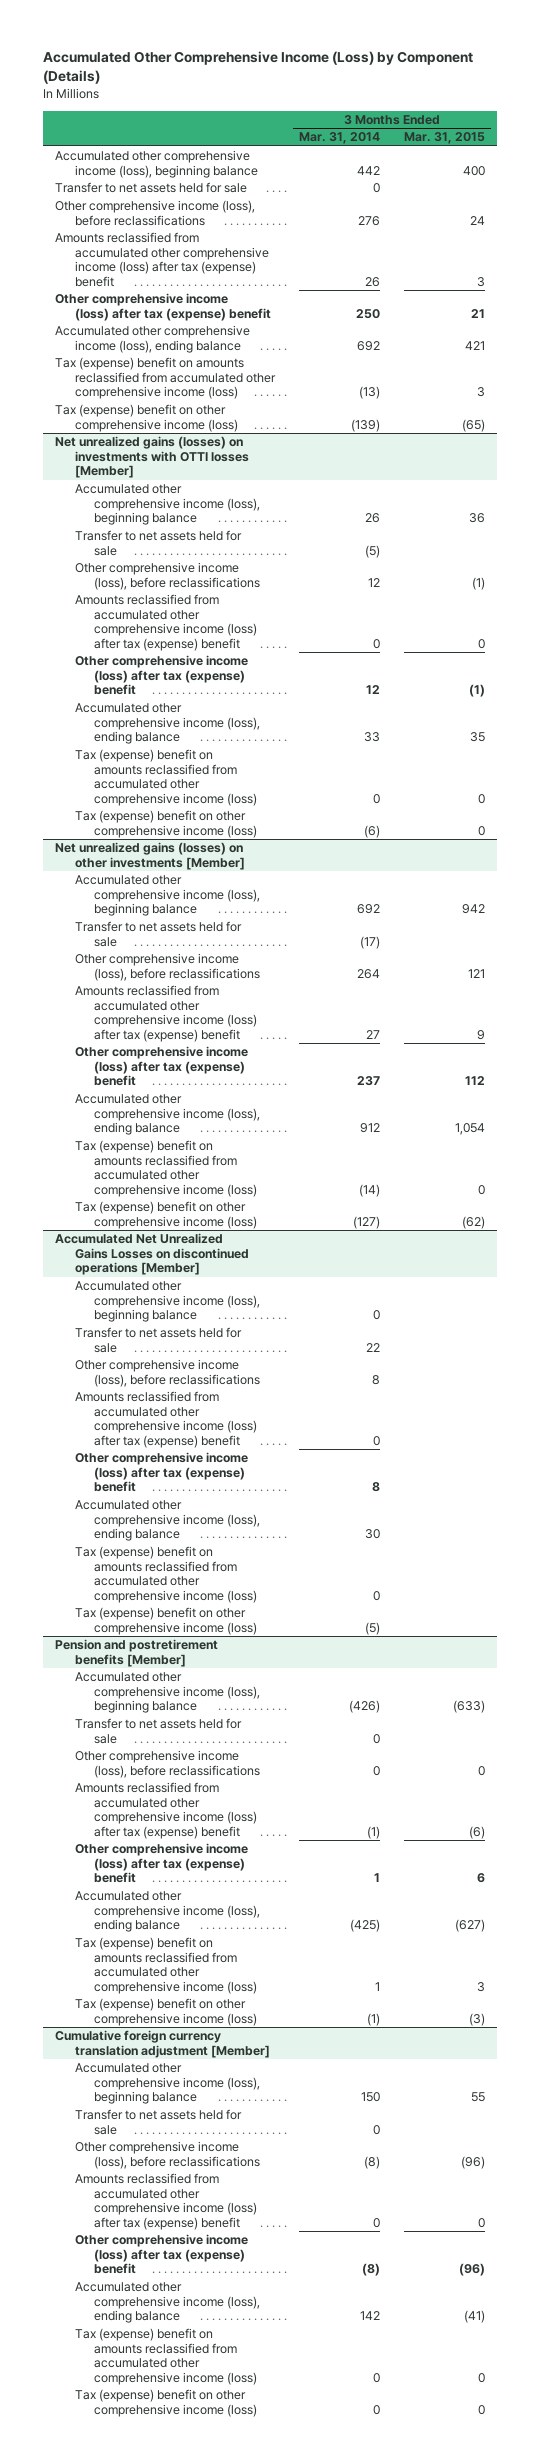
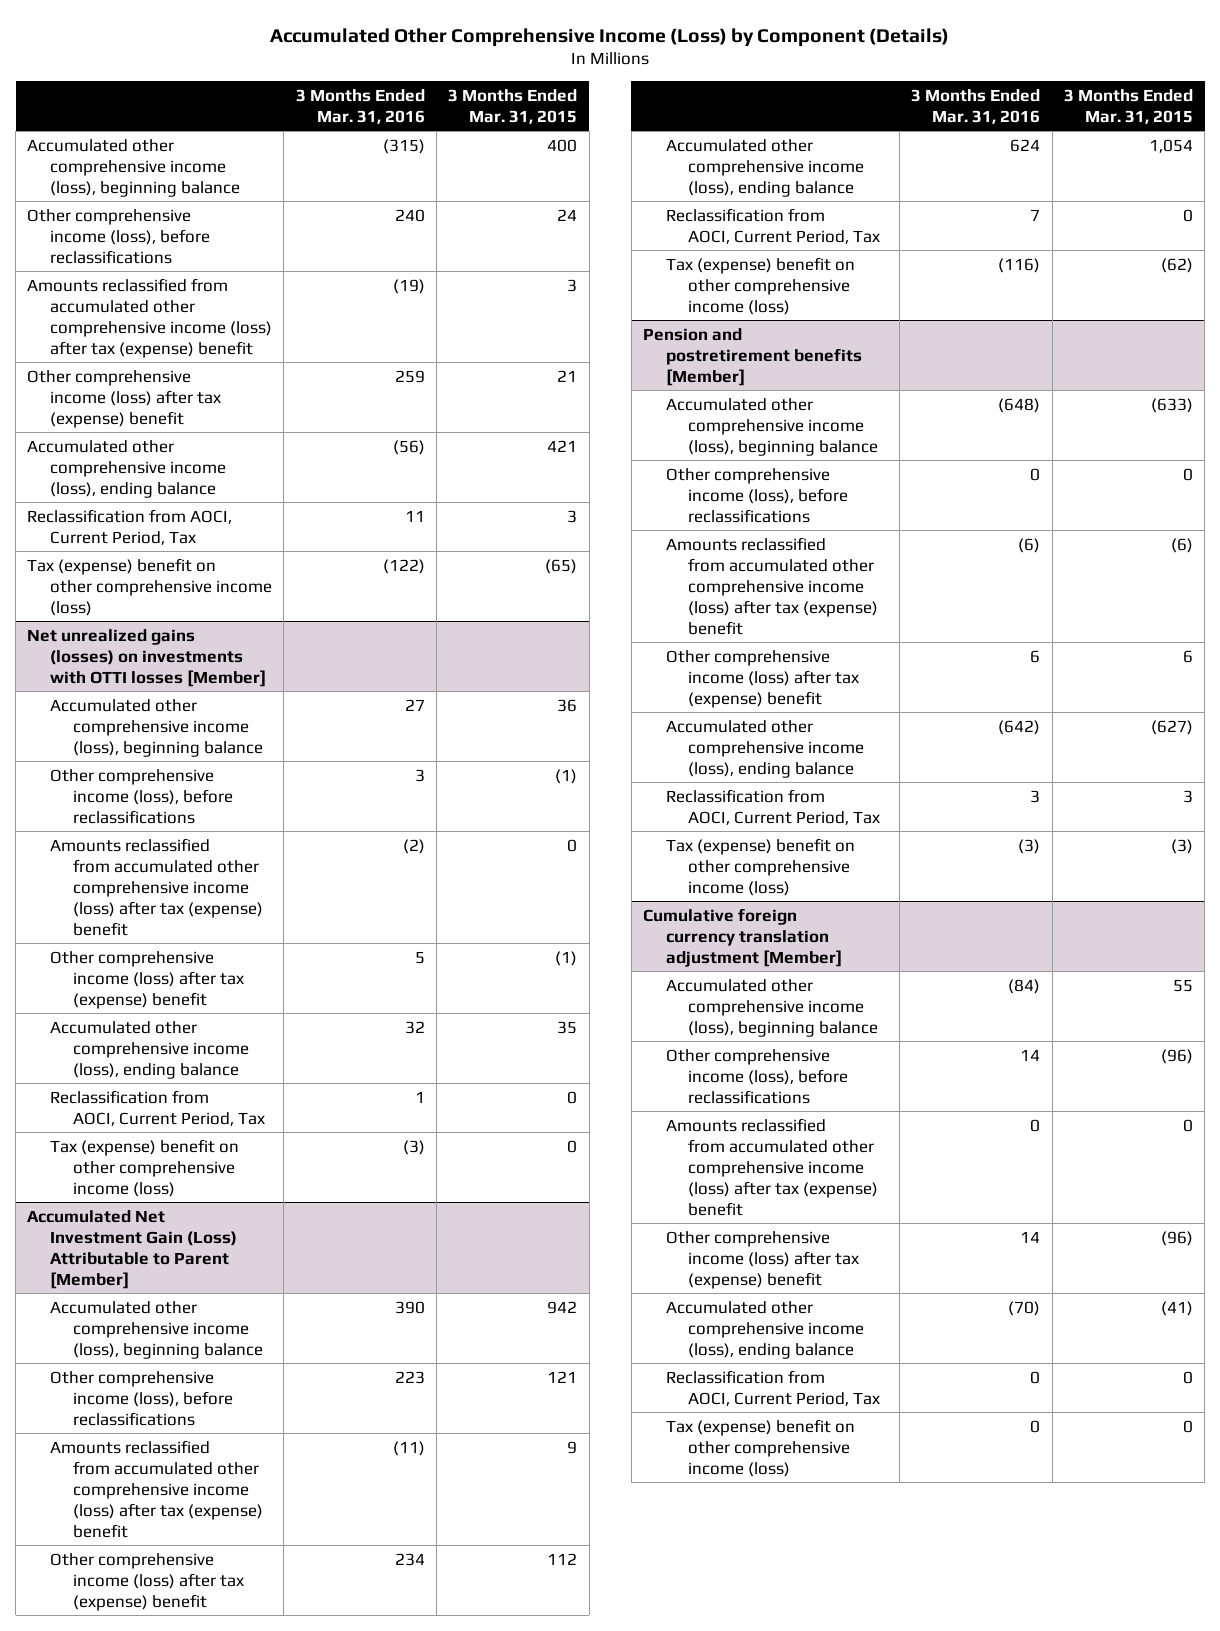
- | 3 Months Ended Mar. 31, 2014 | 3 Months Ended Mar. 31, 2015
+ | 3 Months Ended Mar. 31, 2016 | 3 Months Ended Mar. 31, 2015
- Transfer to net assets held for sale | 0 |
- Tax (expense) benefit on amounts reclassified from accumulated other comprehensive income (loss) | (13) | 3
+ Reclassification from AOCI, Current Period, Tax | 11 | 3
@ Net unrealized gains (losses) on investments with OTTI losses [Member]
- Transfer to net assets held for sale | (5) |
- Tax (expense) benefit on amounts reclassified from accumulated other comprehensive income (loss) | 0 | 0
+ Reclassification from AOCI, Current Period, Tax | 1 | 0
- Net unrealized gains (losses) on other investments [Member]
+ Accumulated Net Investment Gain (Loss) Attributable to Parent [Member]
- Transfer to net assets held for sale | (17) |
- Tax (expense) benefit on amounts reclassified from accumulated other comprehensive income (loss) | (14) | 0
+ Reclassification from AOCI, Current Period, Tax | 7 | 0
- Accumulated Net Unrealized Gains Losses on discontinued operations [Member]
- Accumulated other comprehensive income (loss), beginning balance | 0 |
- Transfer to net assets held for sale | 22 |
- Other comprehensive income (loss), before reclassifications | 8 |
- Amounts reclassified from accumulated other comprehensive income (loss) after tax (expense) benefit | 0 |
- Other comprehensive income (loss) after tax (expense) benefit | 8 |
- Accumulated other comprehensive income (loss), ending balance | 30 |
- Tax (expense) benefit on amounts reclassified from accumulated other comprehensive income (loss) | 0 |
- Tax (expense) benefit on other comprehensive income (loss) | (5) |
@ Pension and postretirement benefits [Member]
- Transfer to net assets held for sale | 0 |
- Tax (expense) benefit on amounts reclassified from accumulated other comprehensive income (loss) | 1 | 3
+ Reclassification from AOCI, Current Period, Tax | 3 | 3
@ Cumulative foreign currency translation adjustment [Member]
- Transfer to net assets held for sale | 0 |
- Tax (expense) benefit on amounts reclassified from accumulated other comprehensive income (loss) | 0 | 0
+ Reclassification from AOCI, Current Period, Tax | 0 | 0

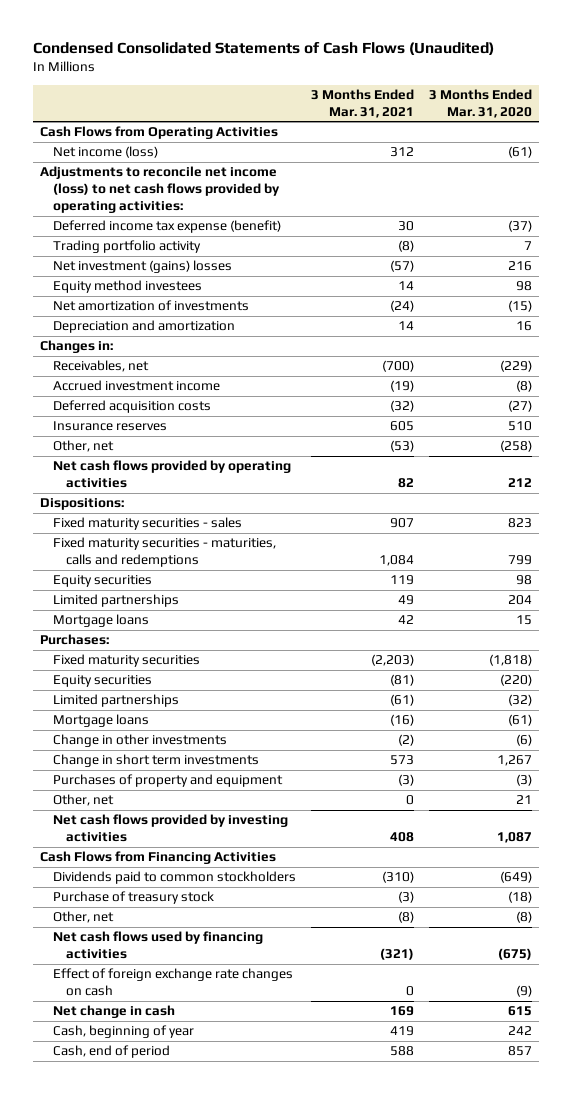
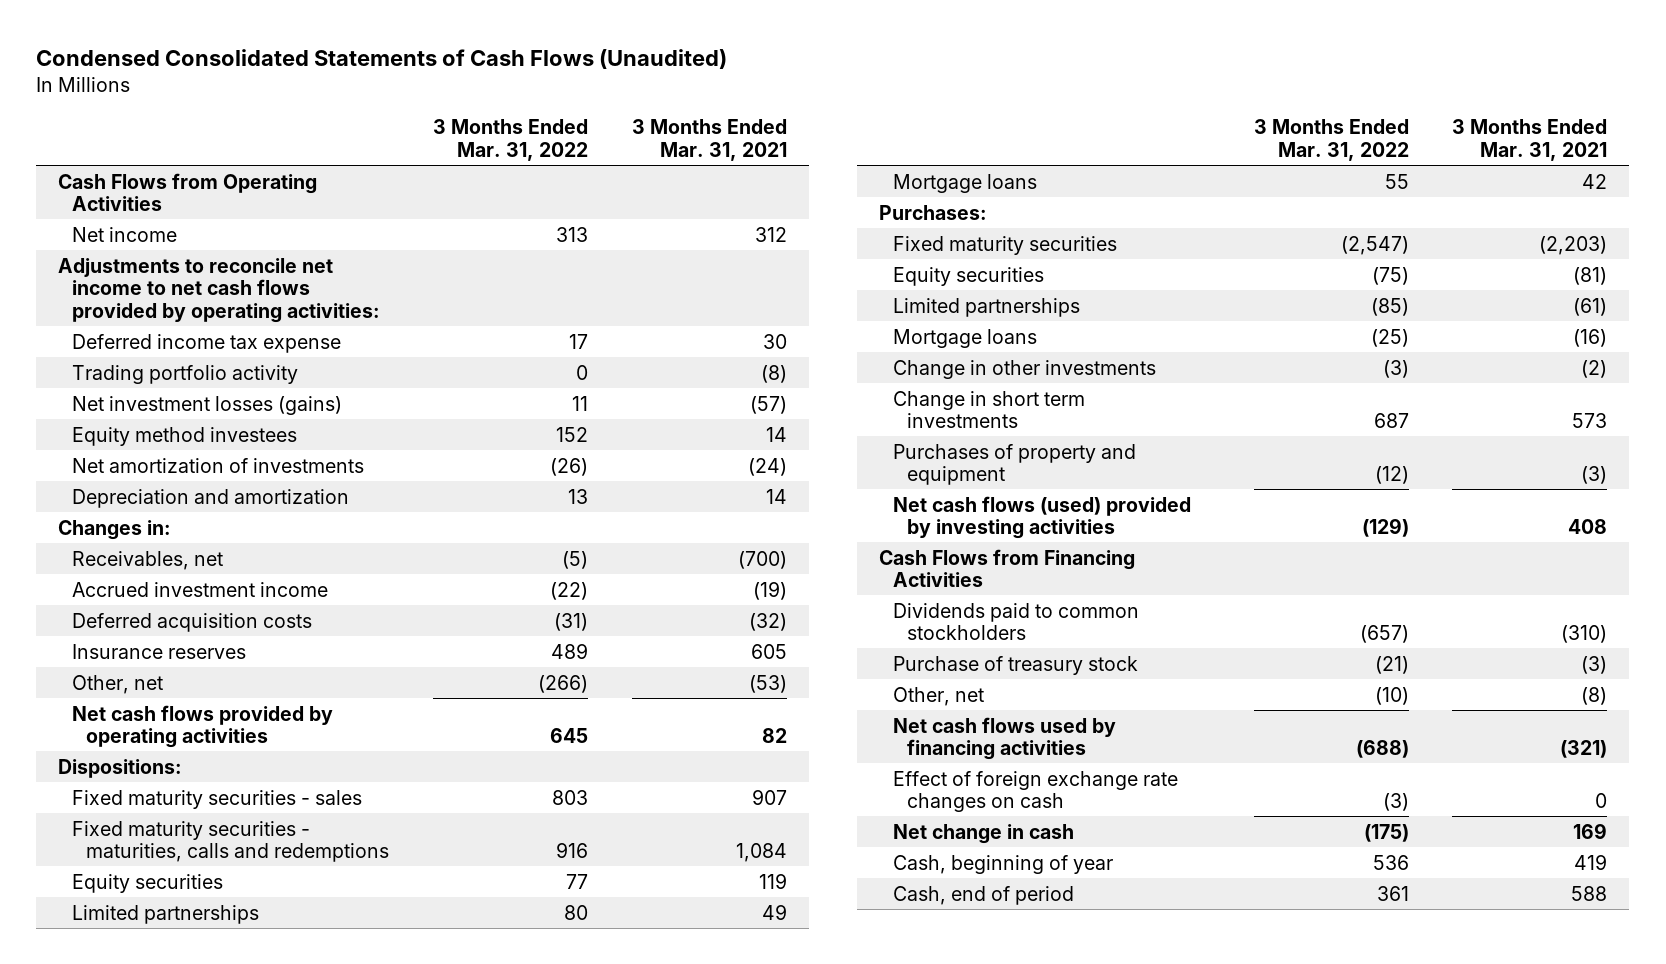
- | 3 Months Ended Mar. 31, 2021 | 3 Months Ended Mar. 31, 2020
+ | 3 Months Ended Mar. 31, 2022 | 3 Months Ended Mar. 31, 2021
- Net income (loss) | 312 | (61)
- Adjustments to reconcile net income (loss) to net cash flows provided by operating activities:
- Deferred income tax expense (benefit) | 30 | (37)
+ Net income | 313 | 312
+ Adjustments to reconcile net income to net cash flows provided by operating activities:
+ Deferred income tax expense | 17 | 30
- Net investment (gains) losses | (57) | 216
+ Net investment losses (gains) | 11 | (57)
- Other, net | 0 | 21
- Net cash flows provided by investing activities | 408 | 1,087
+ Net cash flows (used) provided by investing activities | (129) | 408

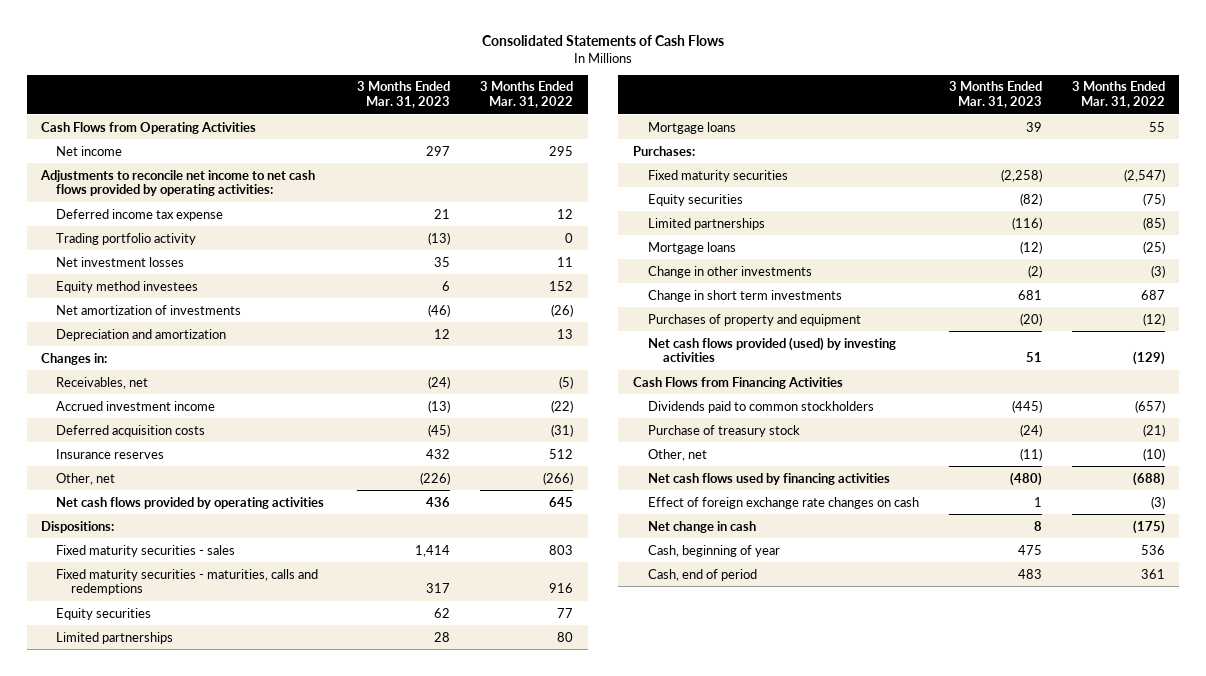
- Condensed Consolidated Statements of Cash Flows (Unaudited)
+ Consolidated Statements of Cash Flows
- | 3 Months Ended Mar. 31, 2022 | 3 Months Ended Mar. 31, 2021
+ | 3 Months Ended Mar. 31, 2023 | 3 Months Ended Mar. 31, 2022
- Net income | 313 | 312
+ Net income | 297 | 295
- Deferred income tax expense | 17 | 30
+ Deferred income tax expense | 21 | 12
- Net investment losses (gains) | 11 | (57)
+ Net investment losses | 35 | 11
- Insurance reserves | 489 | 605
+ Insurance reserves | 432 | 512
- Net cash flows (used) provided by investing activities | (129) | 408
+ Net cash flows provided (used) by investing activities | 51 | (129)

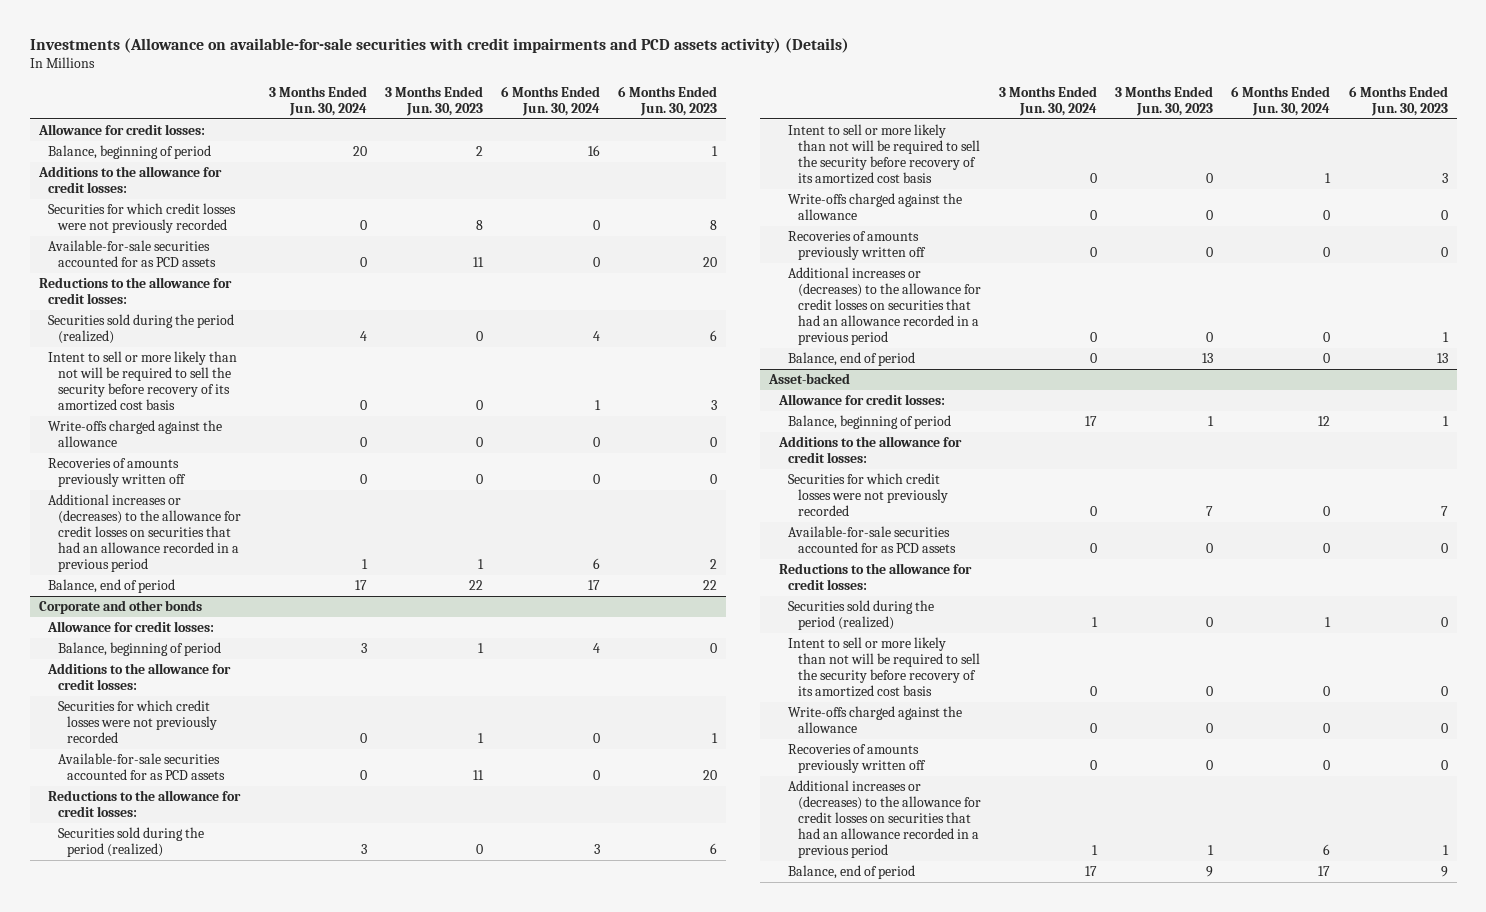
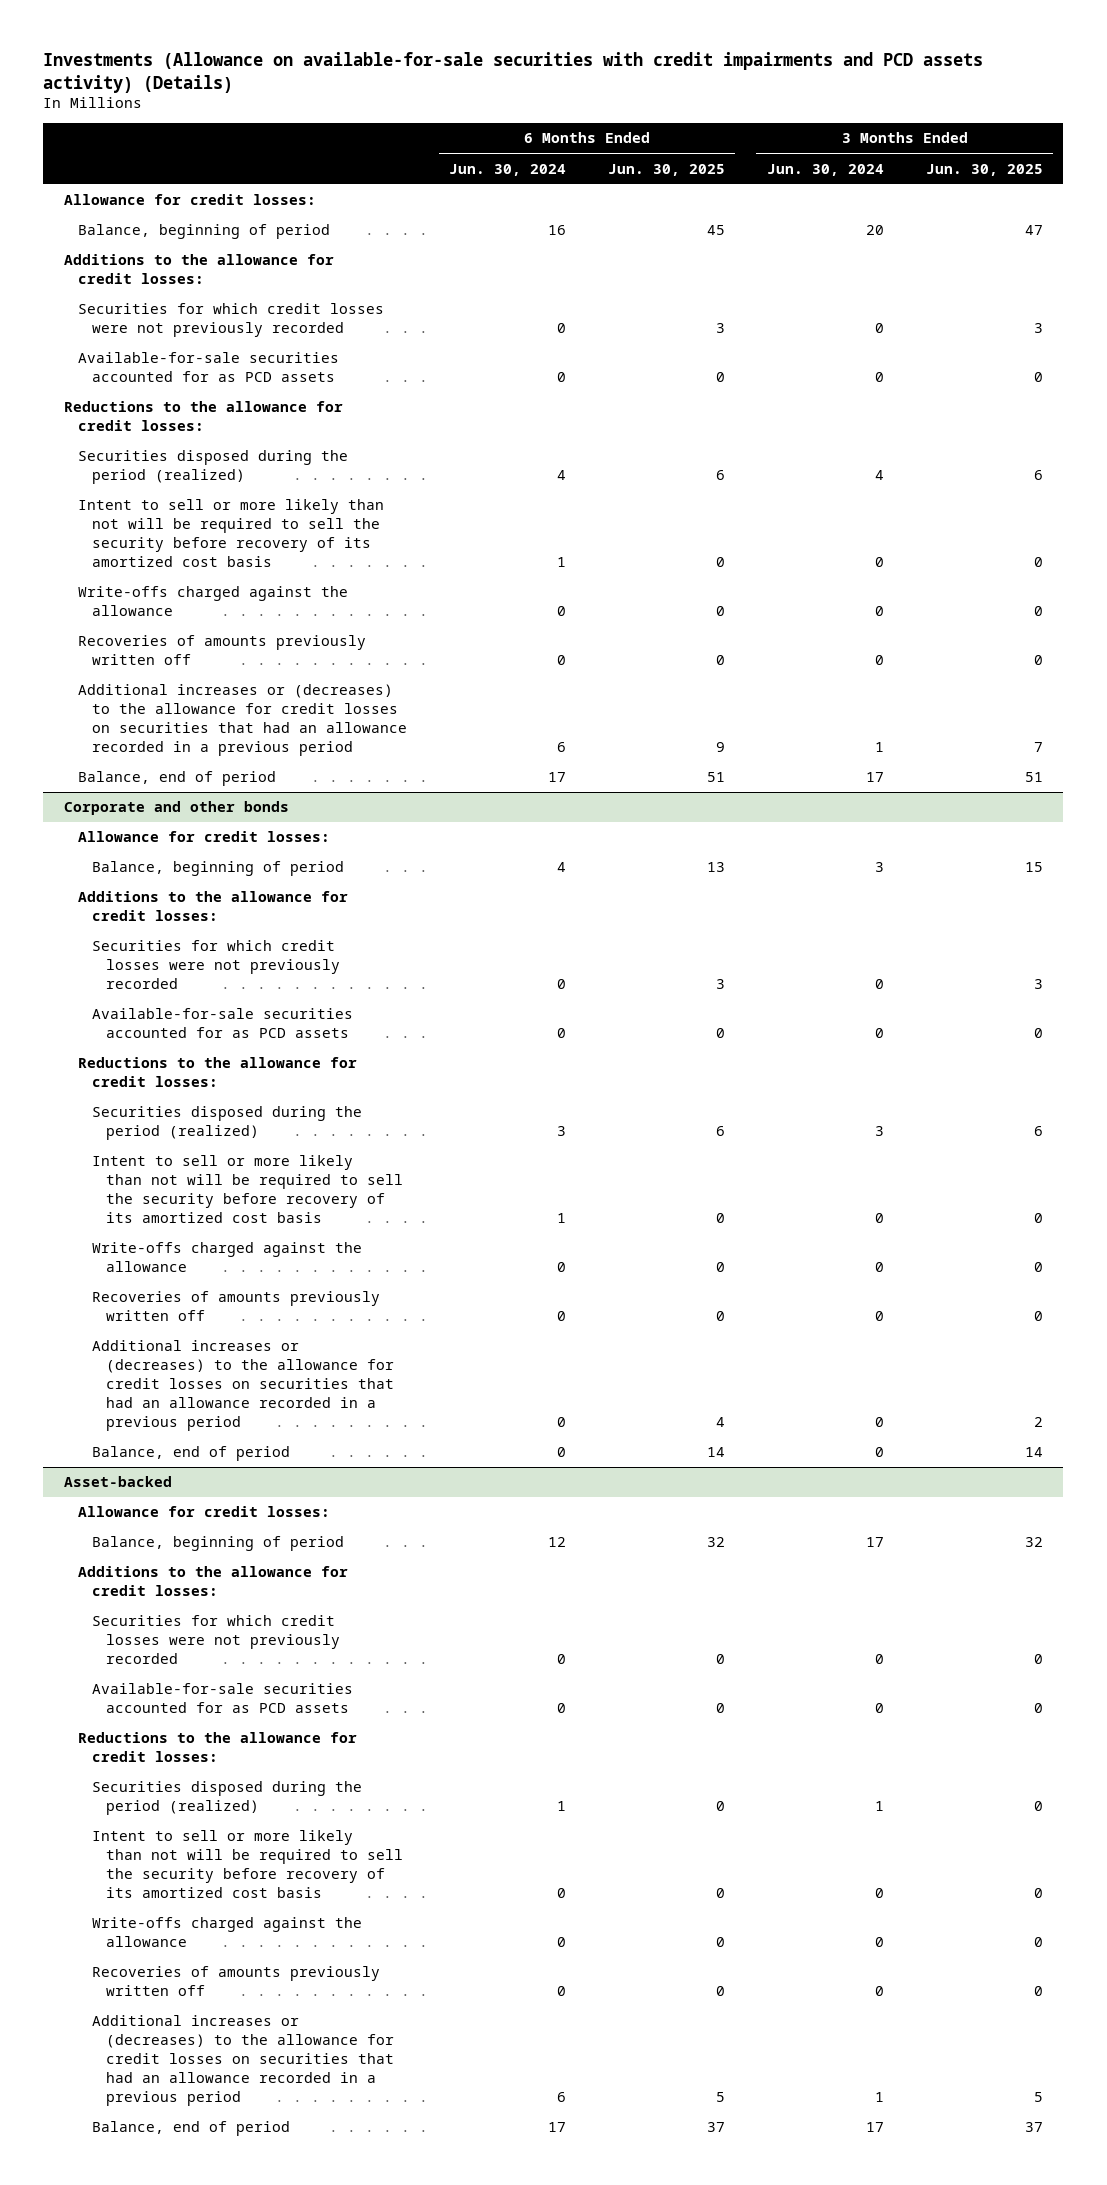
- | 3 Months Ended Jun. 30, 2024 | 3 Months Ended Jun. 30, 2023 | 6 Months Ended Jun. 30, 2024 | 6 Months Ended Jun. 30, 2023
+ | 6 Months Ended Jun. 30, 2024 | 6 Months Ended Jun. 30, 2025 | 3 Months Ended Jun. 30, 2024 | 3 Months Ended Jun. 30, 2025
- Securities sold during the period (realized) | 4 | 0 | 4 | 6
+ Securities disposed during the period (realized) | 4 | 6 | 4 | 6
@ Corporate and other bonds
- Securities sold during the period (realized) | 3 | 0 | 3 | 6
+ Securities disposed during the period (realized) | 3 | 6 | 3 | 6
@ Asset-backed
- Securities sold during the period (realized) | 1 | 0 | 1 | 0
+ Securities disposed during the period (realized) | 1 | 0 | 1 | 0

